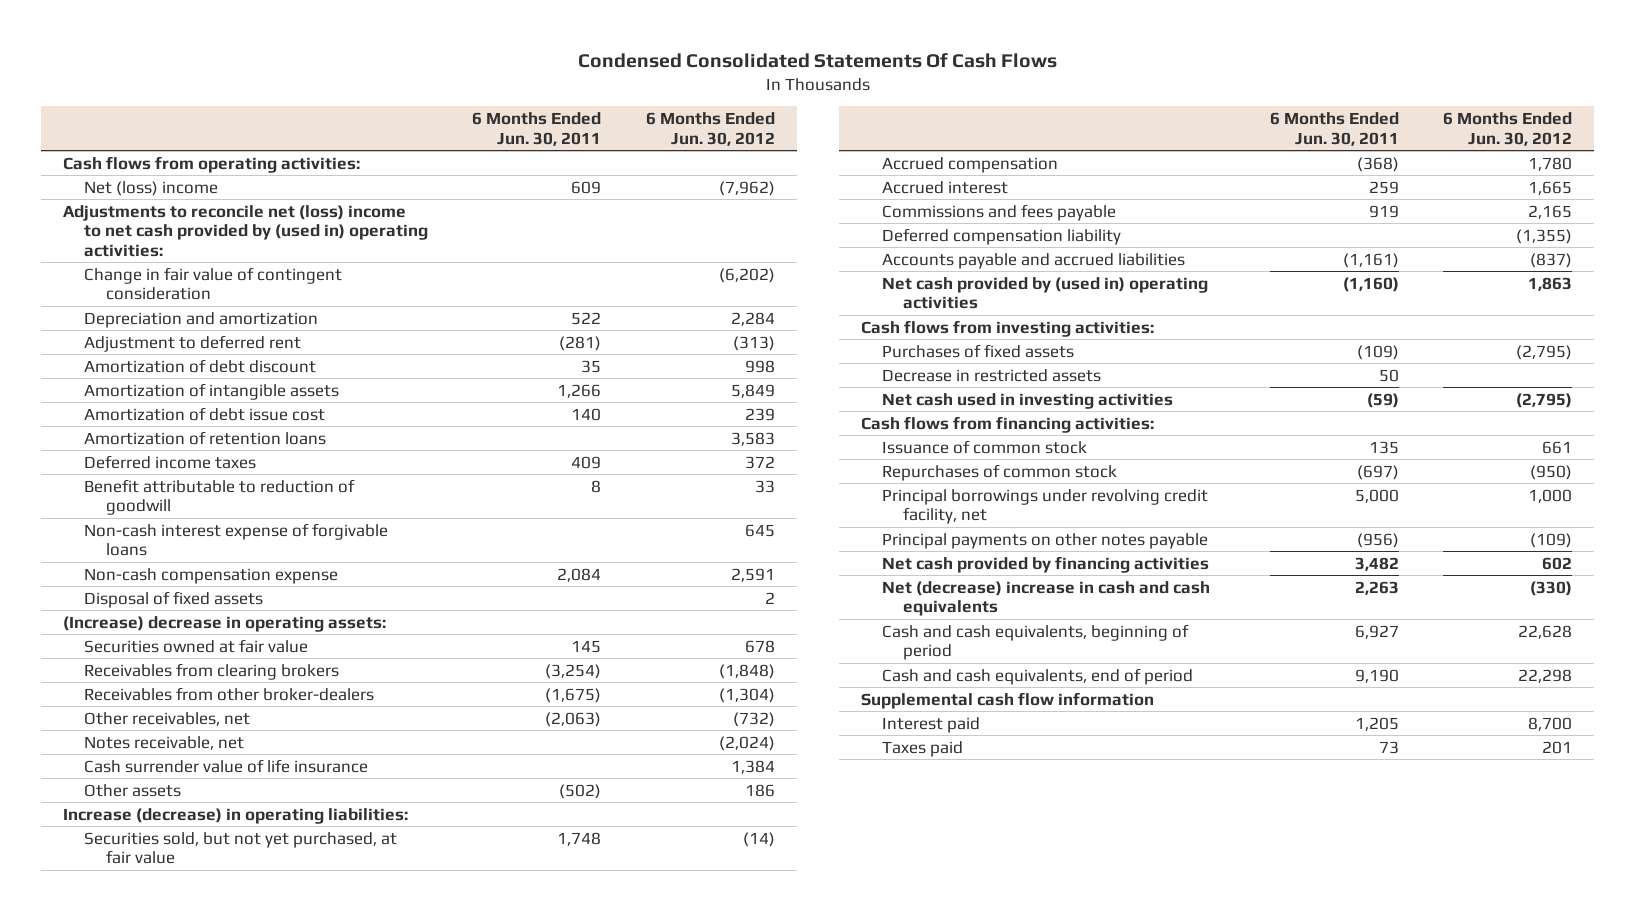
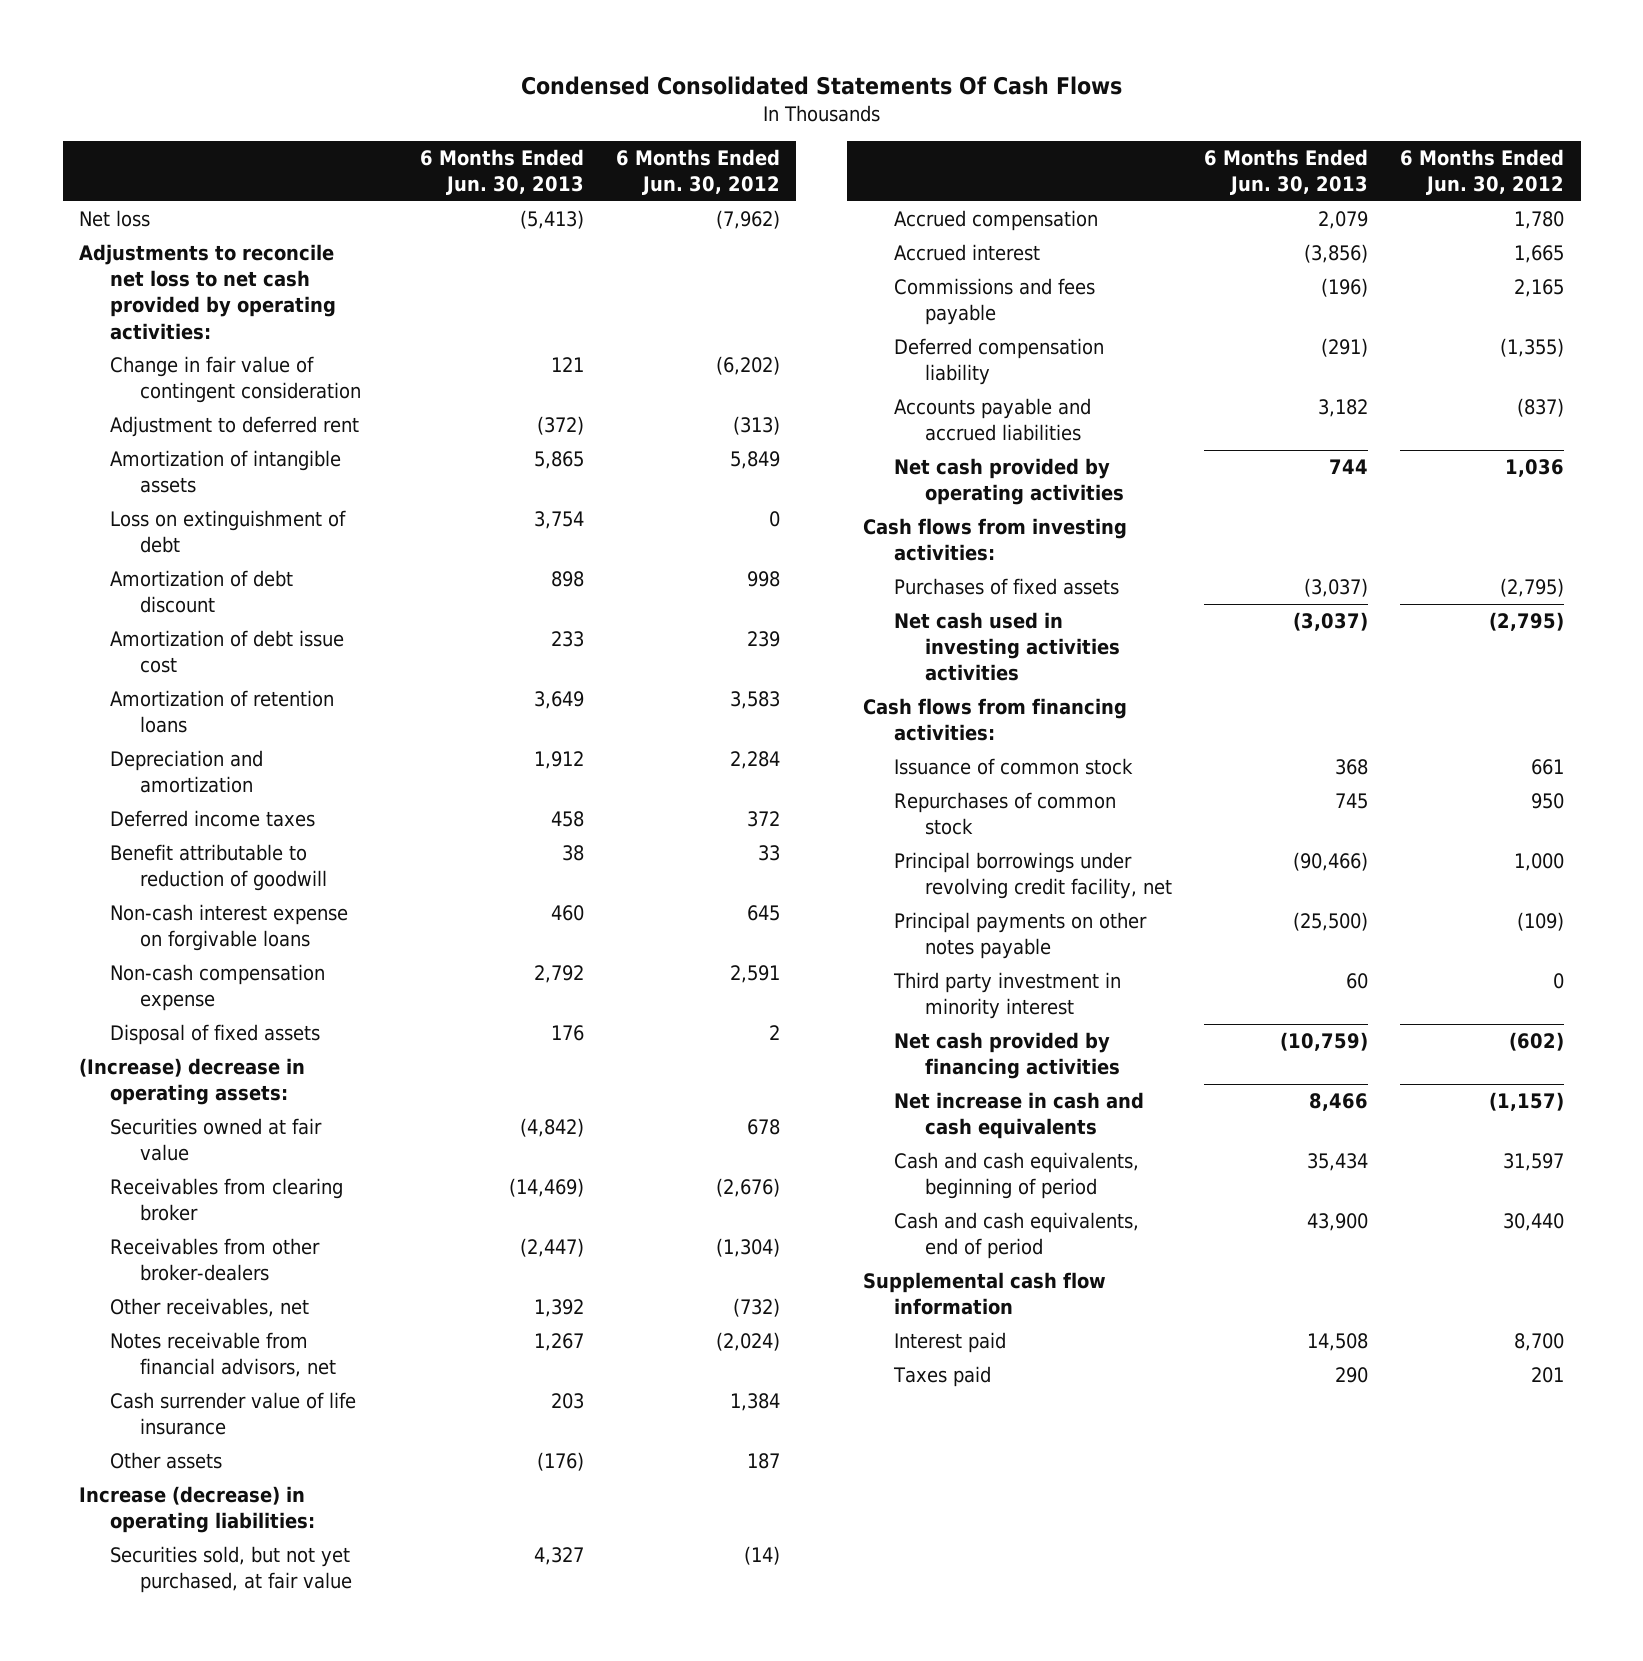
- | 6 Months Ended Jun. 30, 2011 | 6 Months Ended Jun. 30, 2012
+ | 6 Months Ended Jun. 30, 2013 | 6 Months Ended Jun. 30, 2012
- Cash flows from operating activities:
- Net (loss) income | 609 | (7,962)
- Adjustments to reconcile net (loss) income to net cash provided by (used in) operating activities:
+ Net loss | (5,413) | (7,962)
+ Adjustments to reconcile net loss to net cash provided by operating activities:
+ Loss on extinguishment of debt | 3,754 | 0
moved down: Amortization of debt discount | 898 | 998
moved down: Depreciation and amortization | 1,912 | 2,284
- Non-cash interest expense of forgivable loans | | 645
+ Non-cash interest expense on forgivable loans | 460 | 645
- Receivables from clearing brokers | (3,254) | (1,848)
+ Receivables from clearing broker | (14,469) | (2,676)
- Notes receivable, net | | (2,024)
+ Notes receivable from financial advisors, net | 1,267 | (2,024)
- Other assets | (502) | 186
+ Other assets | (176) | 187
- Net cash provided by (used in) operating activities | (1,160) | 1,863
+ Net cash provided by operating activities | 744 | 1,036
- Decrease in restricted assets | 50 |
- Net cash used in investing activities | (59) | (2,795)
+ Net cash used in investing activities activities | (3,037) | (2,795)
- Repurchases of common stock | (697) | (950)
+ Repurchases of common stock | 745 | 950
- Net cash provided by financing activities | 3,482 | 602
- Net (decrease) increase in cash and cash equivalents | 2,263 | (330)
- Cash and cash equivalents, beginning of period | 6,927 | 22,628
- Cash and cash equivalents, end of period | 9,190 | 22,298
+ Third party investment in minority interest | 60 | 0
+ Net cash provided by financing activities | (10,759) | (602)
+ Net increase in cash and cash equivalents | 8,466 | (1,157)
+ Cash and cash equivalents, beginning of period | 35,434 | 31,597
+ Cash and cash equivalents, end of period | 43,900 | 30,440

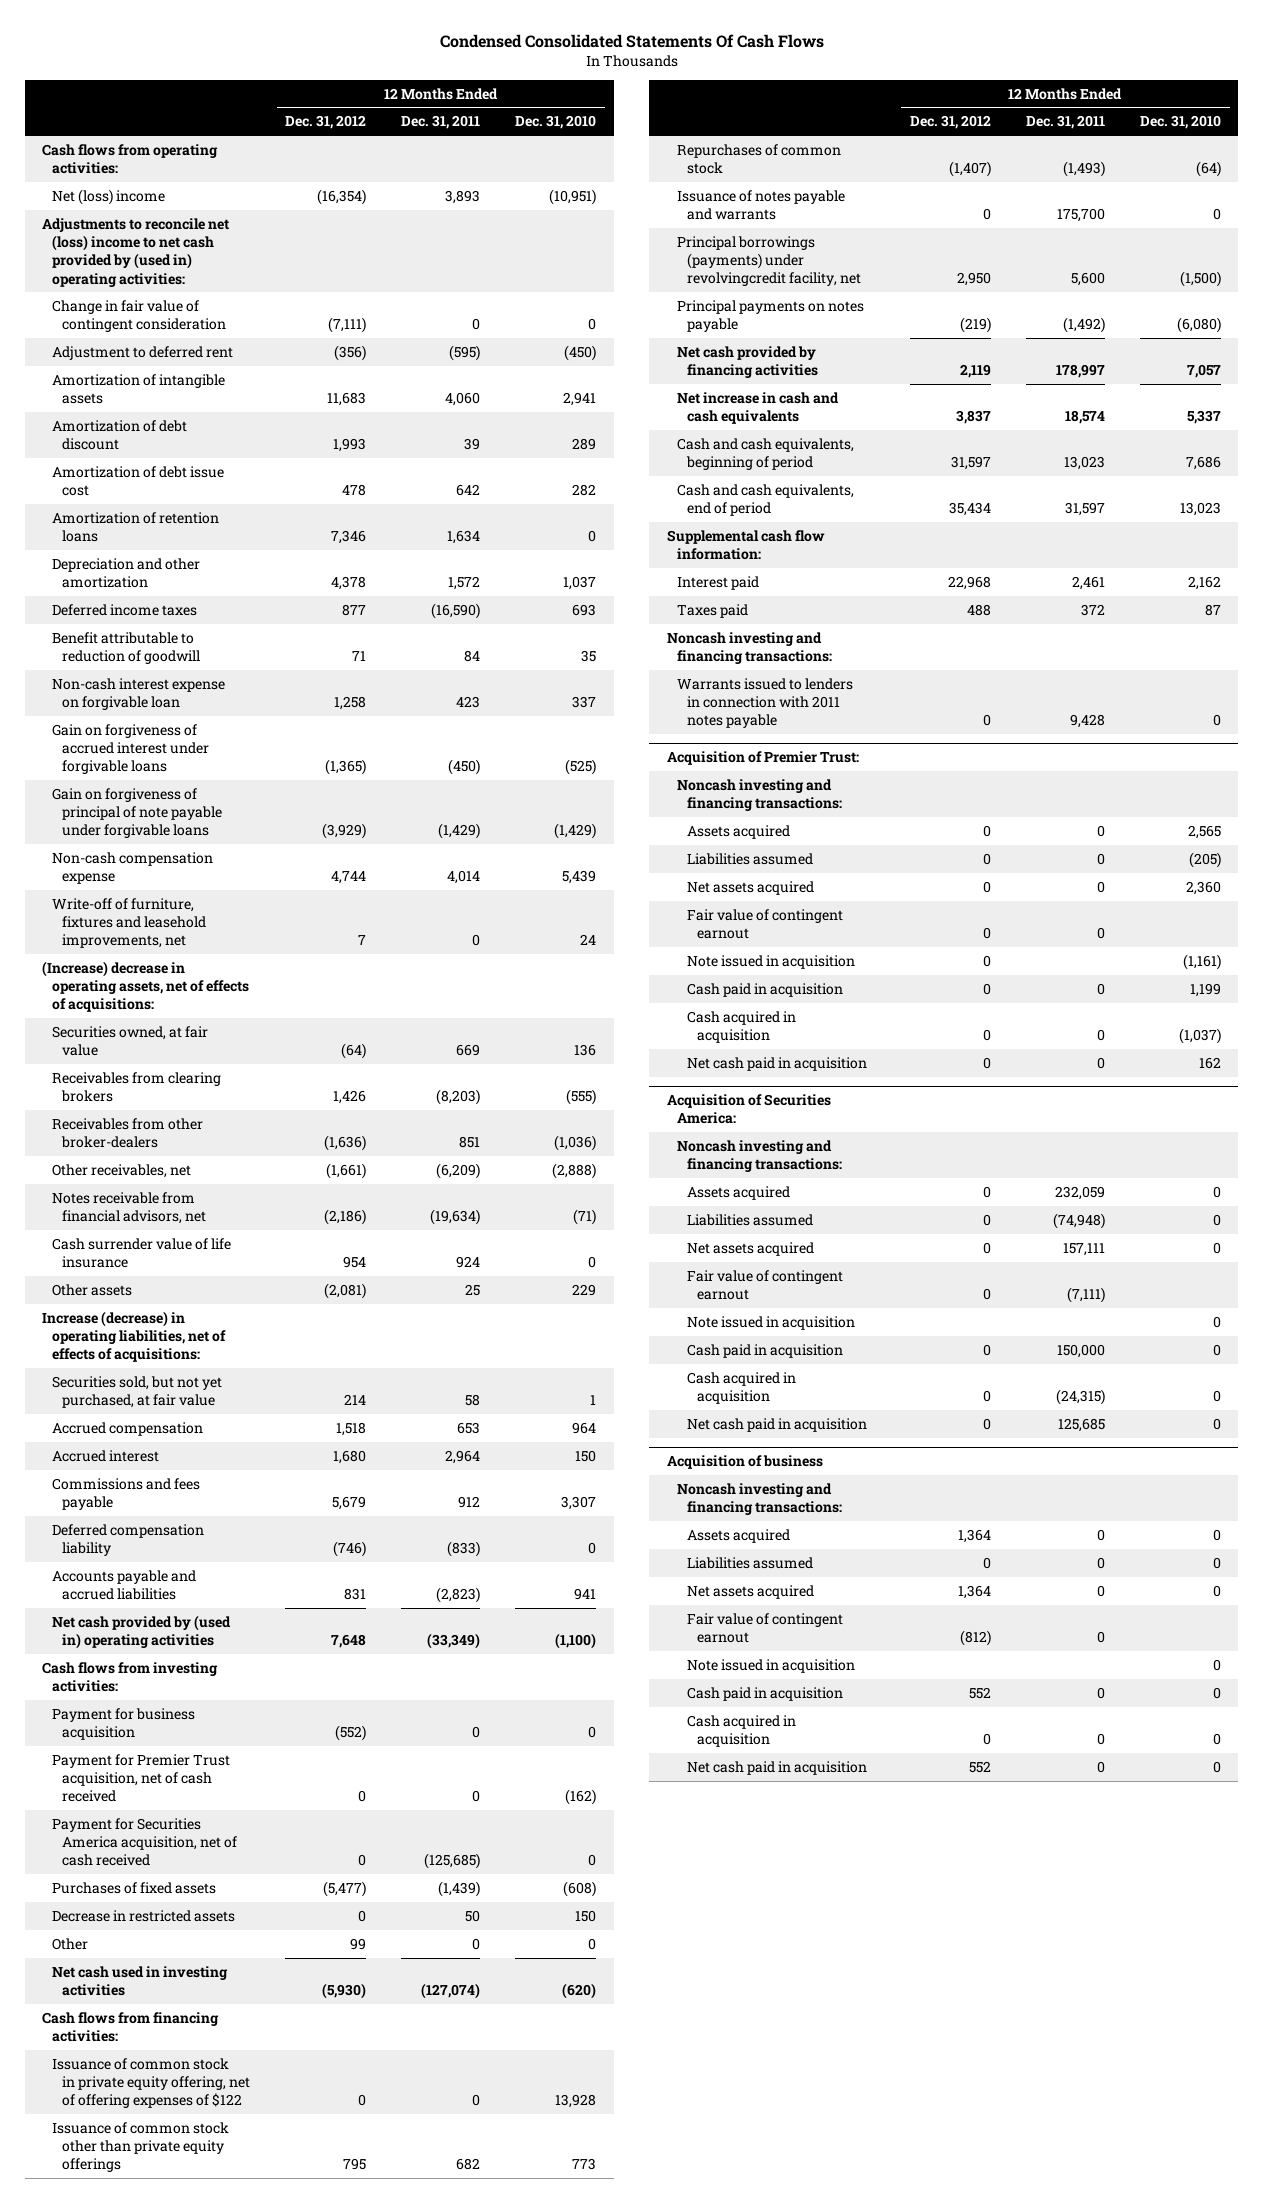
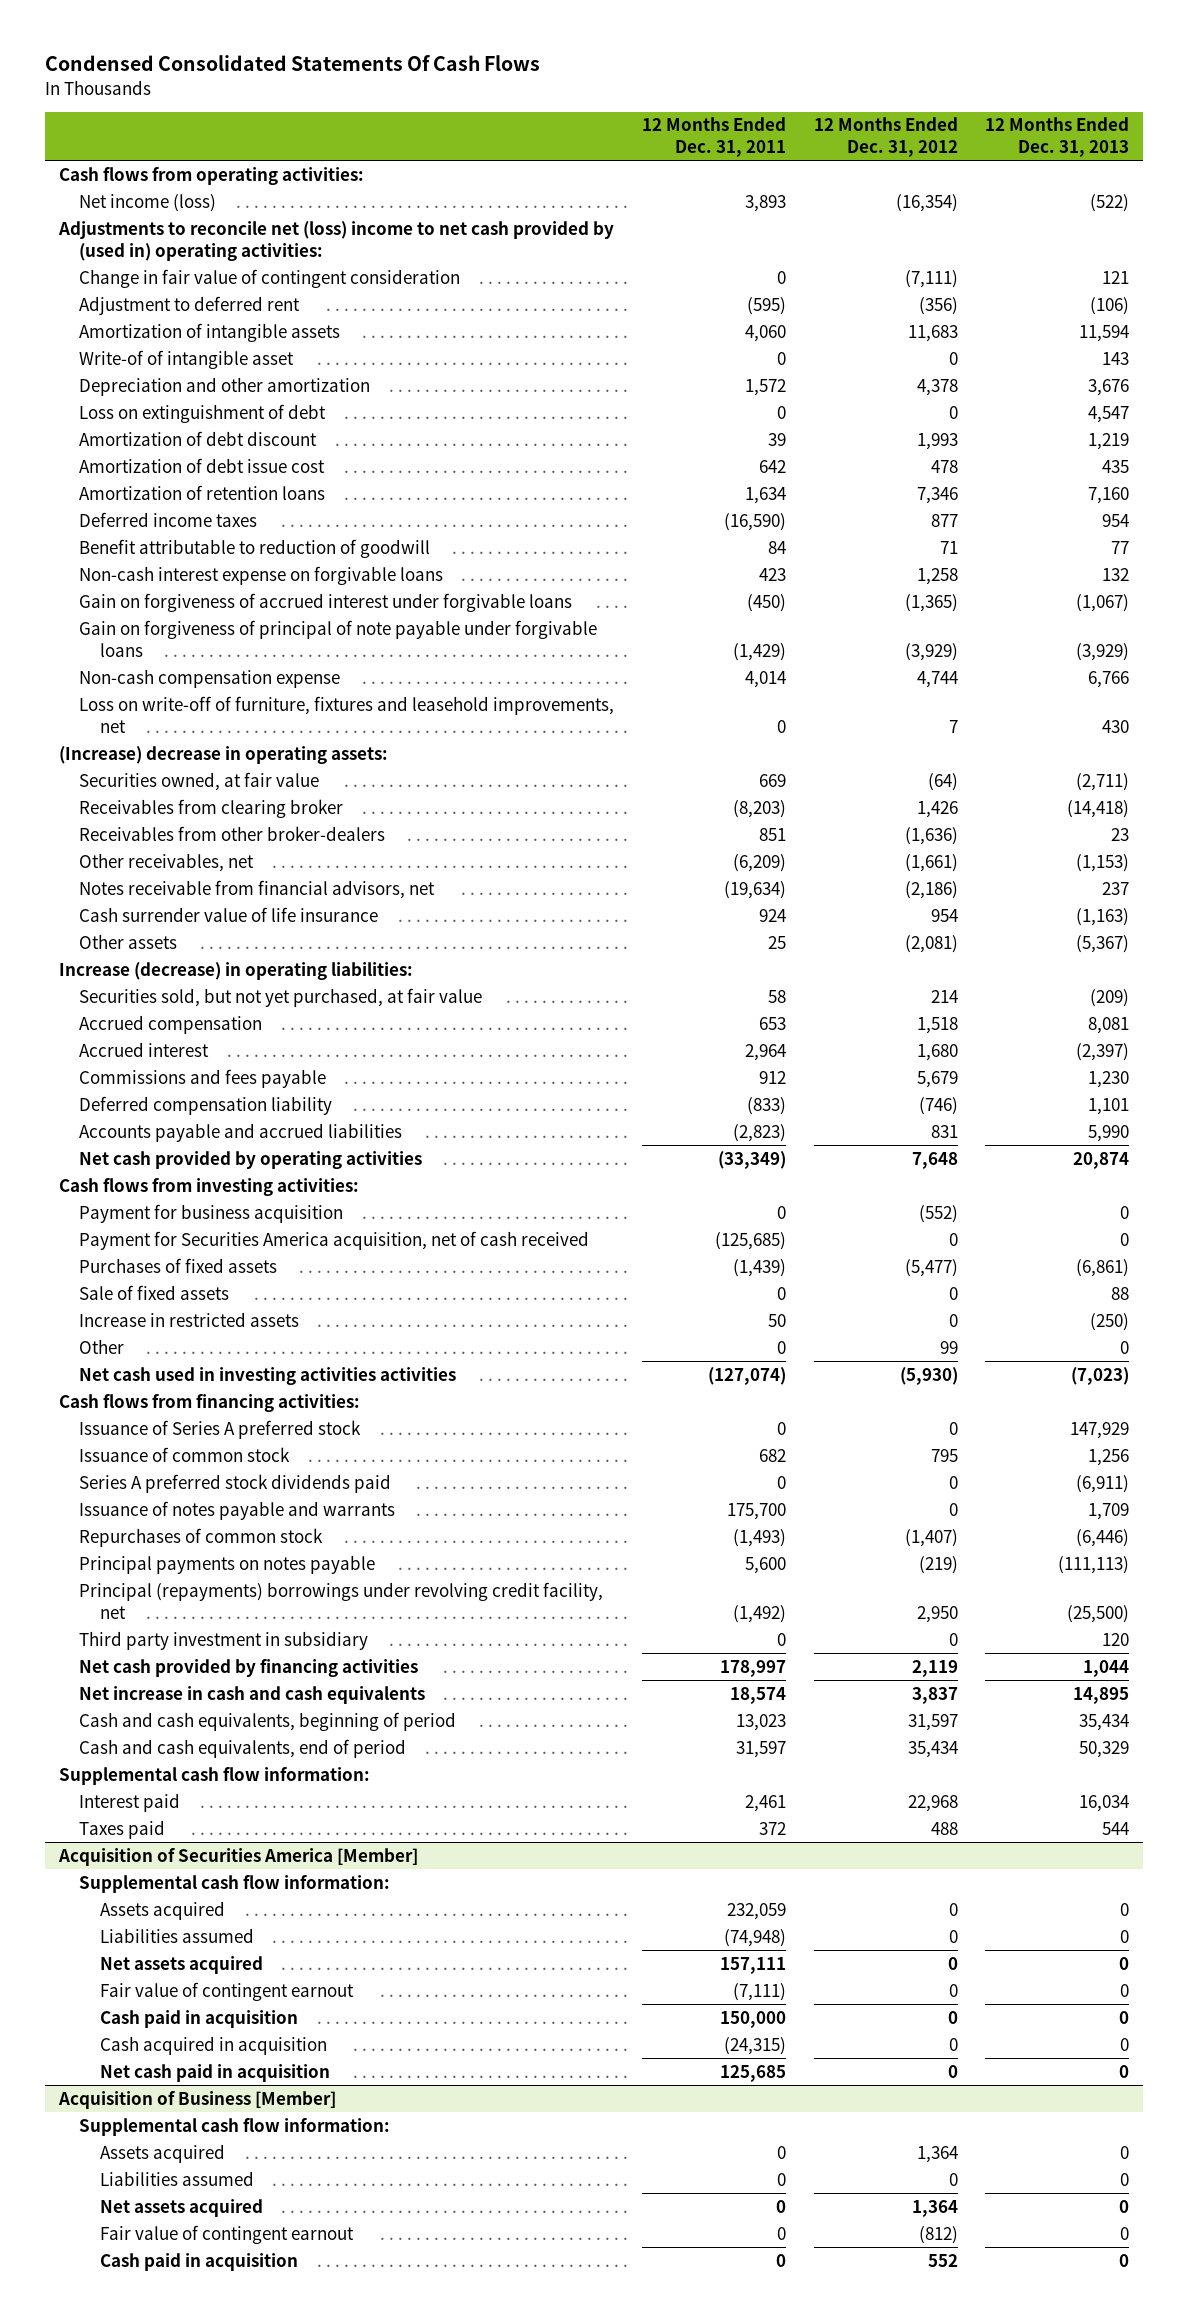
- | 12 Months Ended Dec. 31, 2012 | 12 Months Ended Dec. 31, 2011 | 12 Months Ended Dec. 31, 2010
+ | 12 Months Ended Dec. 31, 2011 | 12 Months Ended Dec. 31, 2012 | 12 Months Ended Dec. 31, 2013
- Net (loss) income | (16,354) | 3,893 | (10,951)
+ Net income (loss) | 3,893 | (16,354) | (522)
+ Write-of of intangible asset | 0 | 0 | 143
moved up: Depreciation and other amortization | 1,572 | 4,378 | 3,676
+ Loss on extinguishment of debt | 0 | 0 | 4,547
- Non-cash interest expense on forgivable loan | 1,258 | 423 | 337
+ Non-cash interest expense on forgivable loans | 423 | 1,258 | 132
- Write-off of furniture, fixtures and leasehold improvements, net | 7 | 0 | 24
- (Increase) decrease in operating assets, net of effects of acquisitions:
+ Loss on write-off of furniture, fixtures and leasehold improvements, net | 0 | 7 | 430
+ (Increase) decrease in operating assets:
- Receivables from clearing brokers | 1,426 | (8,203) | (555)
+ Receivables from clearing broker | (8,203) | 1,426 | (14,418)
- Increase (decrease) in operating liabilities, net of effects of acquisitions:
+ Increase (decrease) in operating liabilities:
- Net cash provided by (used in) operating activities | 7,648 | (33,349) | (1,100)
+ Net cash provided by operating activities | (33,349) | 7,648 | 20,874
- Payment for Premier Trust acquisition, net of cash received | 0 | 0 | (162)
- Decrease in restricted assets | 0 | 50 | 150
+ Sale of fixed assets | 0 | 0 | 88
+ Increase in restricted assets | 50 | 0 | (250)
- Net cash used in investing activities | (5,930) | (127,074) | (620)
+ Net cash used in investing activities activities | (127,074) | (5,930) | (7,023)
- Issuance of common stock in private equity offering, net of offering expenses of $122 | 0 | 0 | 13,928
- Issuance of common stock other than private equity offerings | 795 | 682 | 773
+ Issuance of Series A preferred stock | 0 | 0 | 147,929
+ Issuance of common stock | 682 | 795 | 1,256
+ Series A preferred stock dividends paid | 0 | 0 | (6,911)
- Principal borrowings (payments) under revolvingcredit facility, net | 2,950 | 5,600 | (1,500)
- Principal payments on notes payable | (219) | (1,492) | (6,080)
moved down: Repurchases of common stock | (1,493) | (1,407) | (6,446)
+ Principal payments on notes payable | 5,600 | (219) | (111,113)
+ Principal (repayments) borrowings under revolving credit facility, net | (1,492) | 2,950 | (25,500)
+ Third party investment in subsidiary | 0 | 0 | 120
- Noncash investing and financing transactions:
- Warrants issued to lenders in connection with 2011 notes payable | 0 | 9,428 | 0
- Acquisition of Premier Trust:
- Noncash investing and financing transactions:
- Assets acquired | 0 | 0 | 2,565
- Liabilities assumed | 0 | 0 | (205)
- Net assets acquired | 0 | 0 | 2,360
- Fair value of contingent earnout | 0 | 0 |
- Note issued in acquisition | 0 | | (1,161)
- Cash paid in acquisition | 0 | 0 | 1,199
- Cash acquired in acquisition | 0 | 0 | (1,037)
- Net cash paid in acquisition | 0 | 0 | 162
- Acquisition of Securities America:
- Noncash investing and financing transactions:
+ Acquisition of Securities America [Member]
+ Supplemental cash flow information:
- Note issued in acquisition | | | 0
- Acquisition of business
- Noncash investing and financing transactions:
+ Acquisition of Business [Member]
+ Supplemental cash flow information:
- Note issued in acquisition | | | 0
- Cash acquired in acquisition | 0 | 0 | 0
- Net cash paid in acquisition | 552 | 0 | 0

